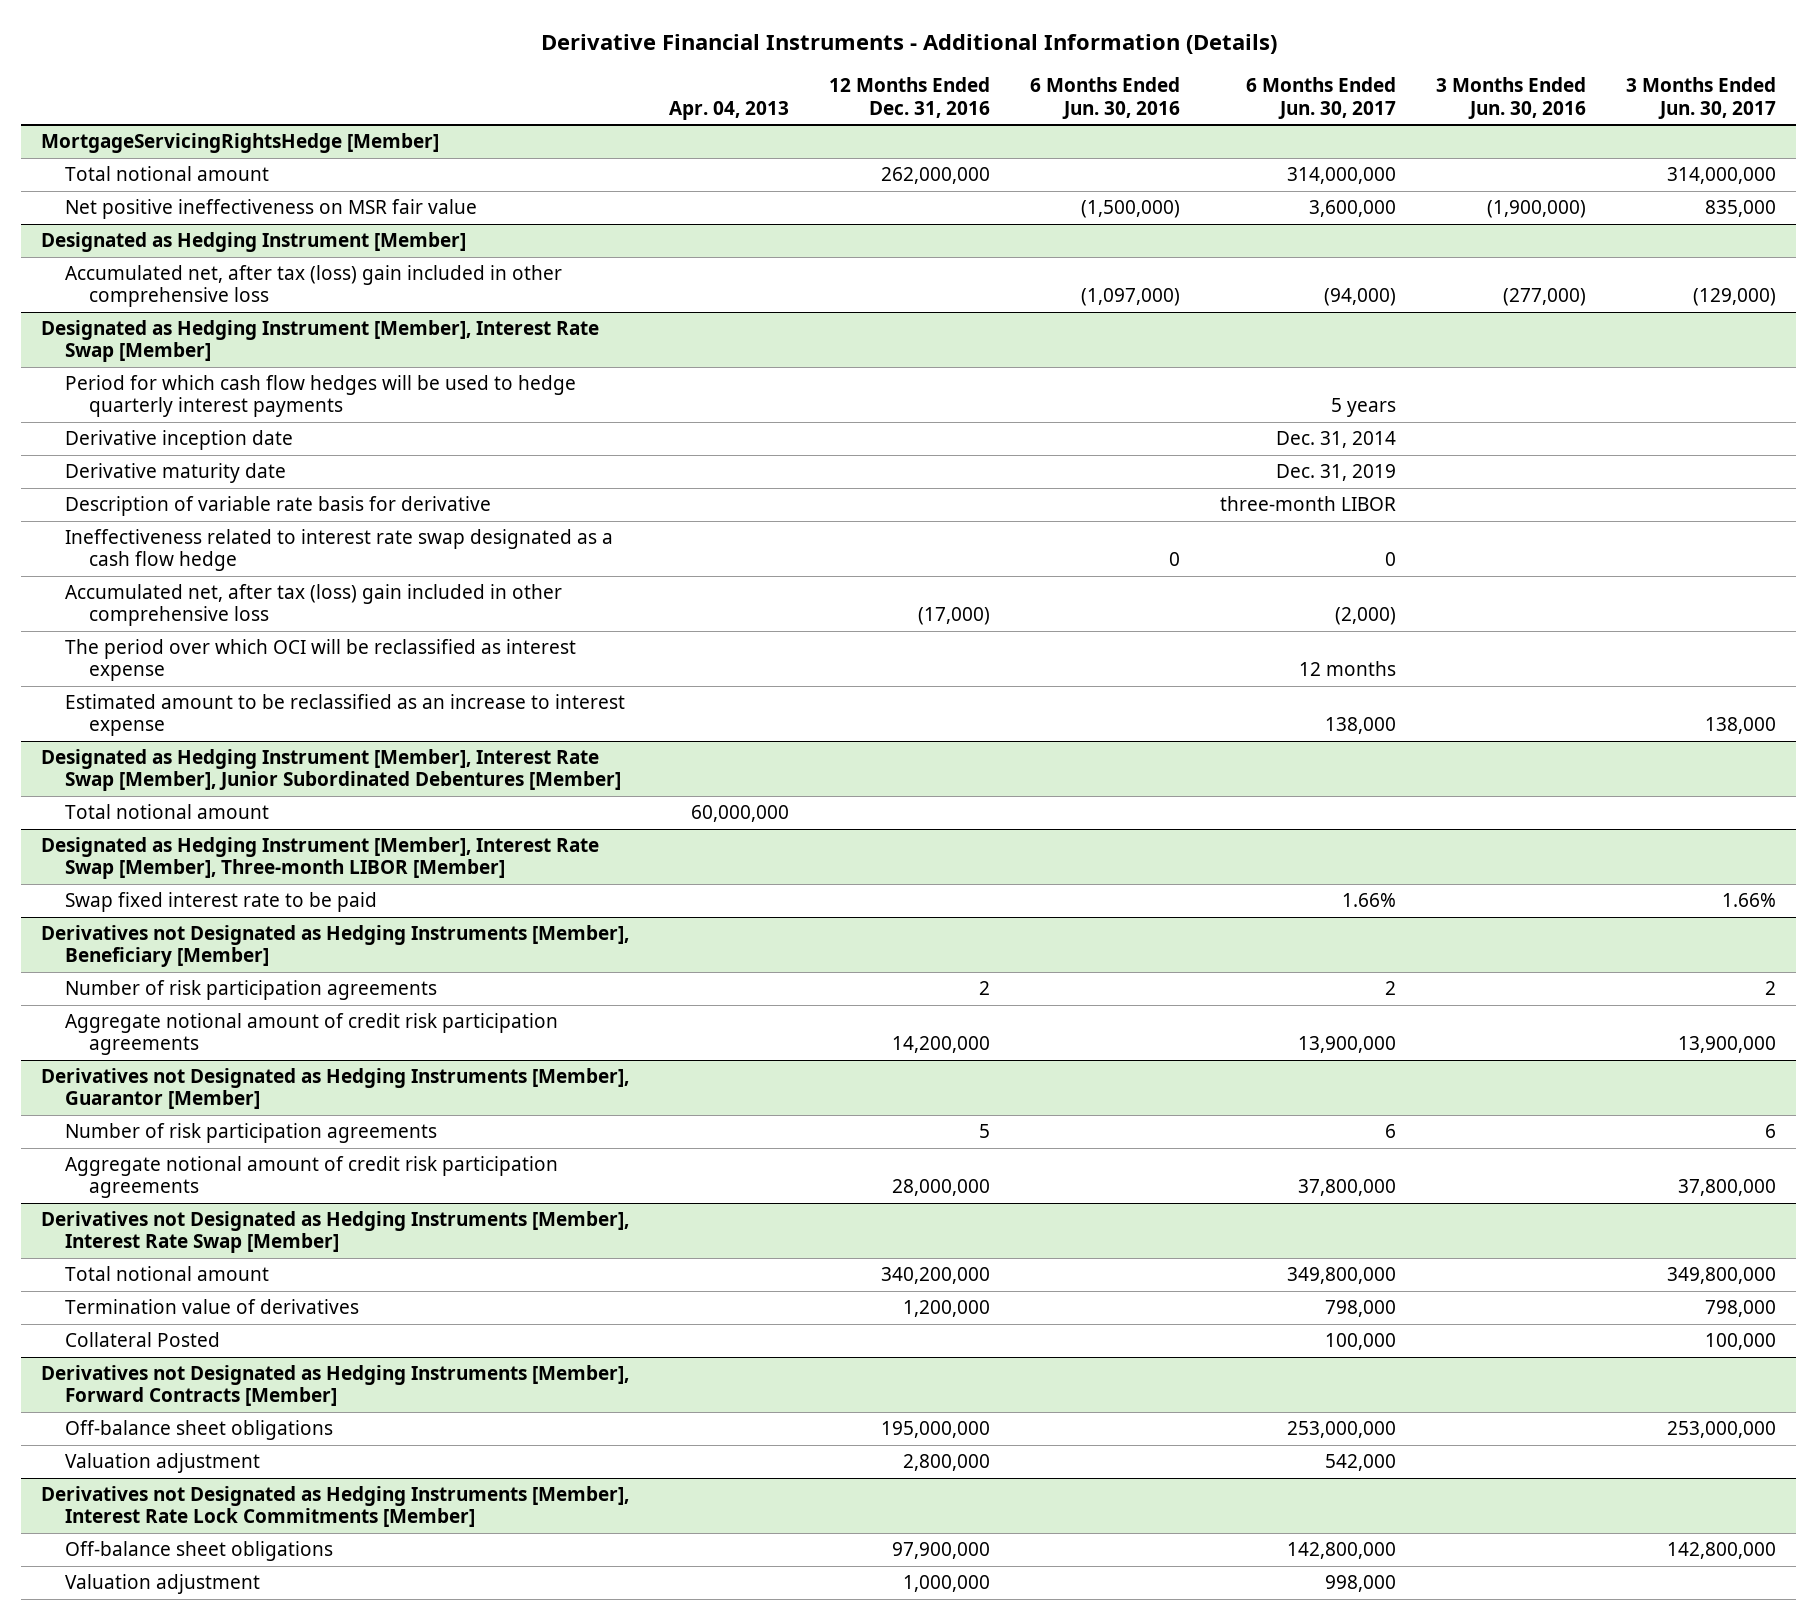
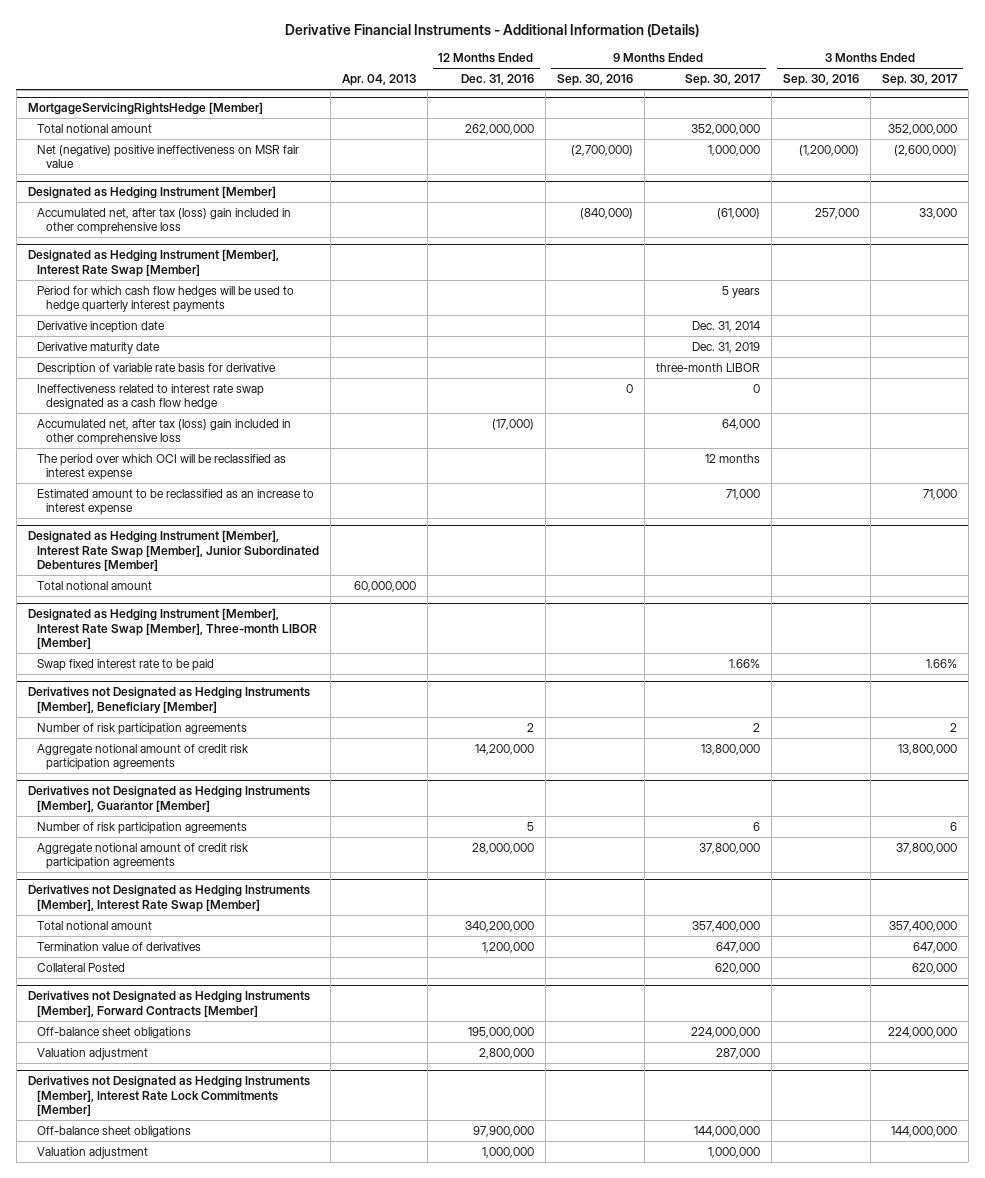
- | Apr. 04, 2013 | 12 Months Ended Dec. 31, 2016 | 6 Months Ended Jun. 30, 2016 | 6 Months Ended Jun. 30, 2017 | 3 Months Ended Jun. 30, 2016 | 3 Months Ended Jun. 30, 2017
+ | Apr. 04, 2013 | 12 Months Ended Dec. 31, 2016 | 9 Months Ended Sep. 30, 2016 | 9 Months Ended Sep. 30, 2017 | 3 Months Ended Sep. 30, 2016 | 3 Months Ended Sep. 30, 2017
@ MortgageServicingRightsHedge [Member]
- Net positive ineffectiveness on MSR fair value | | | (1,500,000) | 3,600,000 | (1,900,000) | 835,000
+ Net (negative) positive ineffectiveness on MSR fair value | | | (2,700,000) | 1,000,000 | (1,200,000) | (2,600,000)

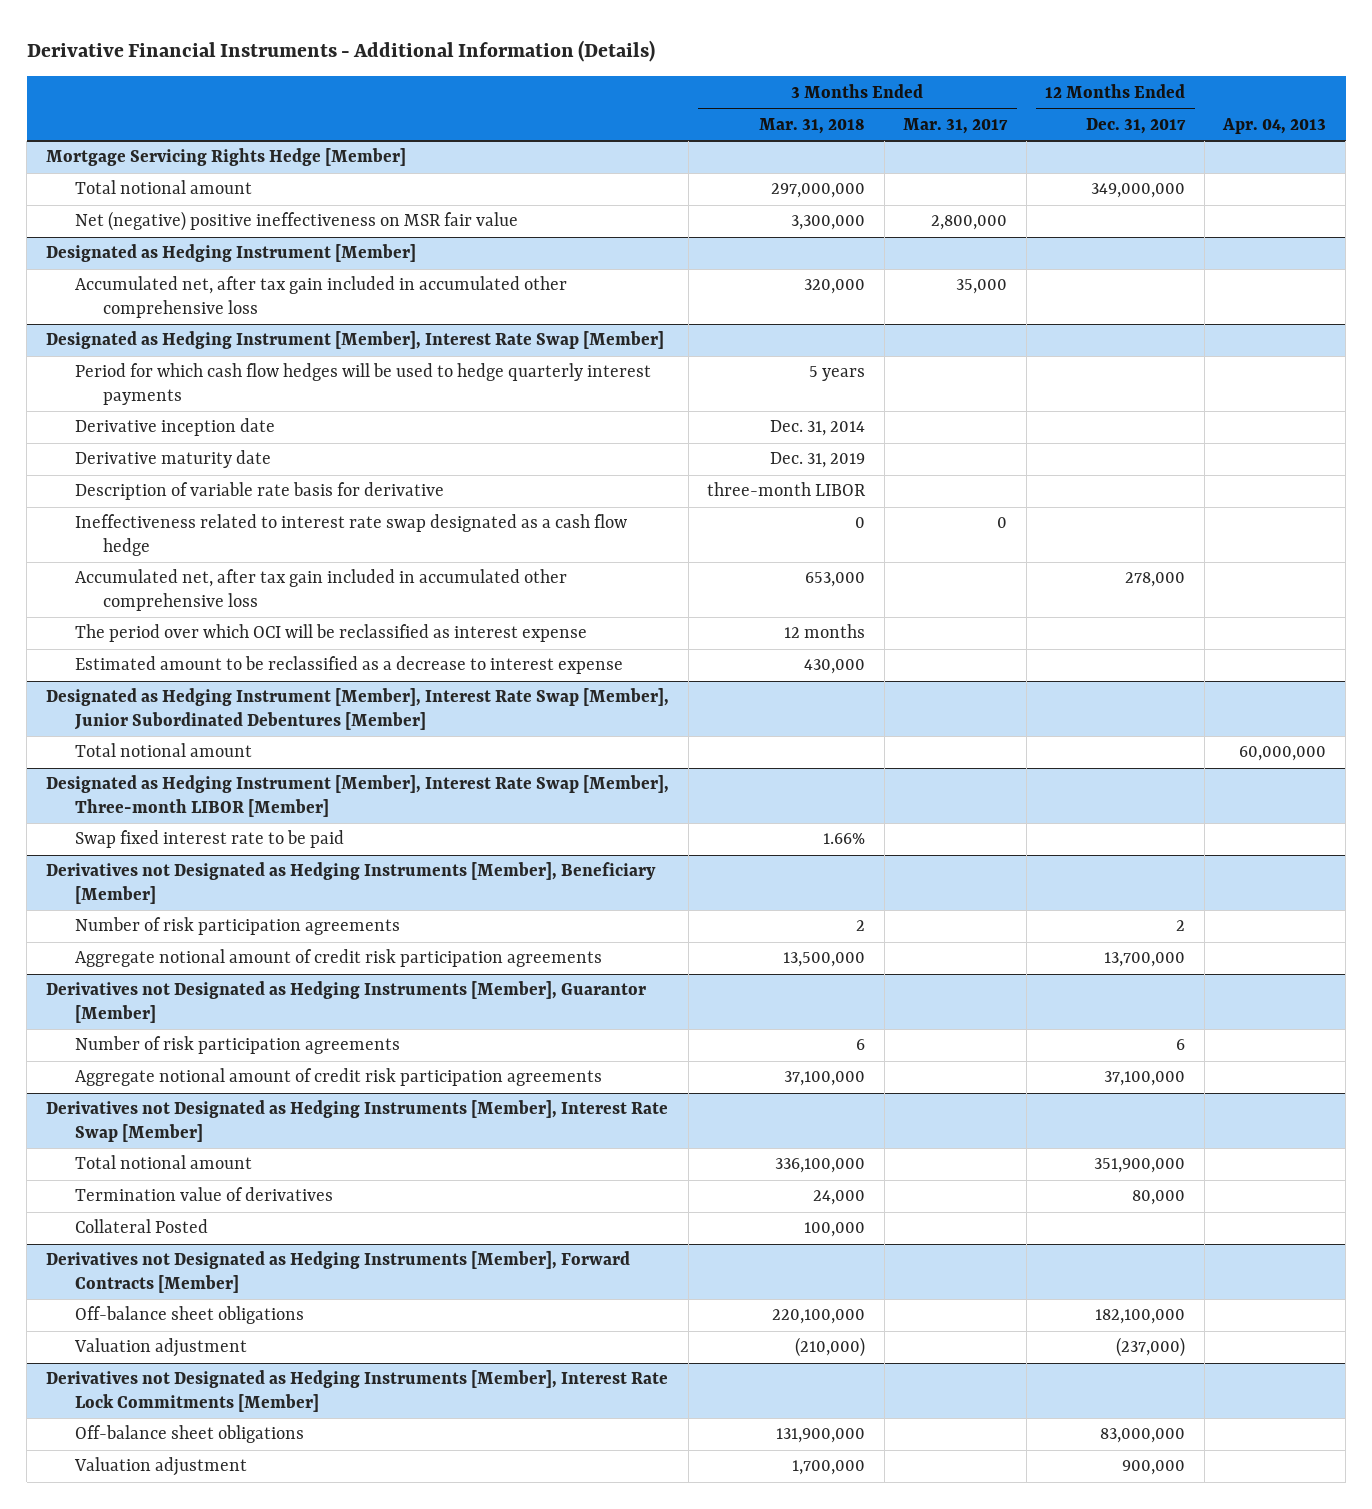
- | Apr. 04, 2013 | 12 Months Ended Dec. 31, 2016 | 9 Months Ended Sep. 30, 2016 | 9 Months Ended Sep. 30, 2017 | 3 Months Ended Sep. 30, 2016 | 3 Months Ended Sep. 30, 2017
+ | 3 Months Ended Mar. 31, 2018 | 3 Months Ended Mar. 31, 2017 | 12 Months Ended Dec. 31, 2017 | Apr. 04, 2013
- MortgageServicingRightsHedge [Member]
+ Mortgage Servicing Rights Hedge [Member]
@ Designated as Hedging Instrument [Member]
- Accumulated net, after tax (loss) gain included in other comprehensive loss | | | (840,000) | (61,000) | 257,000 | 33,000
+ Accumulated net, after tax gain included in accumulated other comprehensive loss | 320,000 | 35,000 | |
@ Designated as Hedging Instrument [Member], Interest Rate Swap [Member]
- Accumulated net, after tax (loss) gain included in other comprehensive loss | | (17,000) | | 64,000 | |
+ Accumulated net, after tax gain included in accumulated other comprehensive loss | 653,000 | | 278,000 |
- Estimated amount to be reclassified as an increase to interest expense | | | | 71,000 | | 71,000
+ Estimated amount to be reclassified as a decrease to interest expense | 430,000 | | |

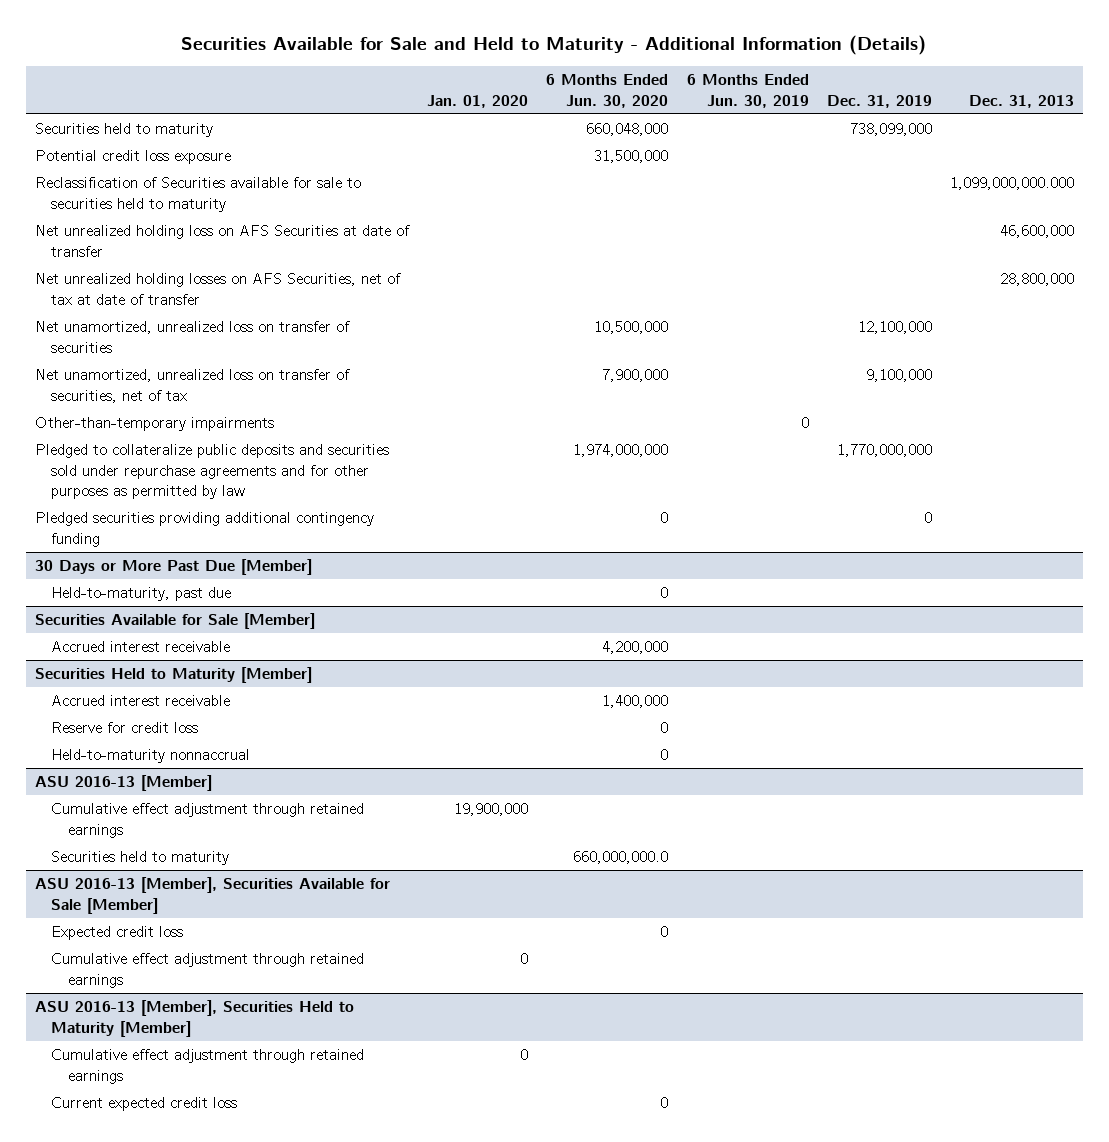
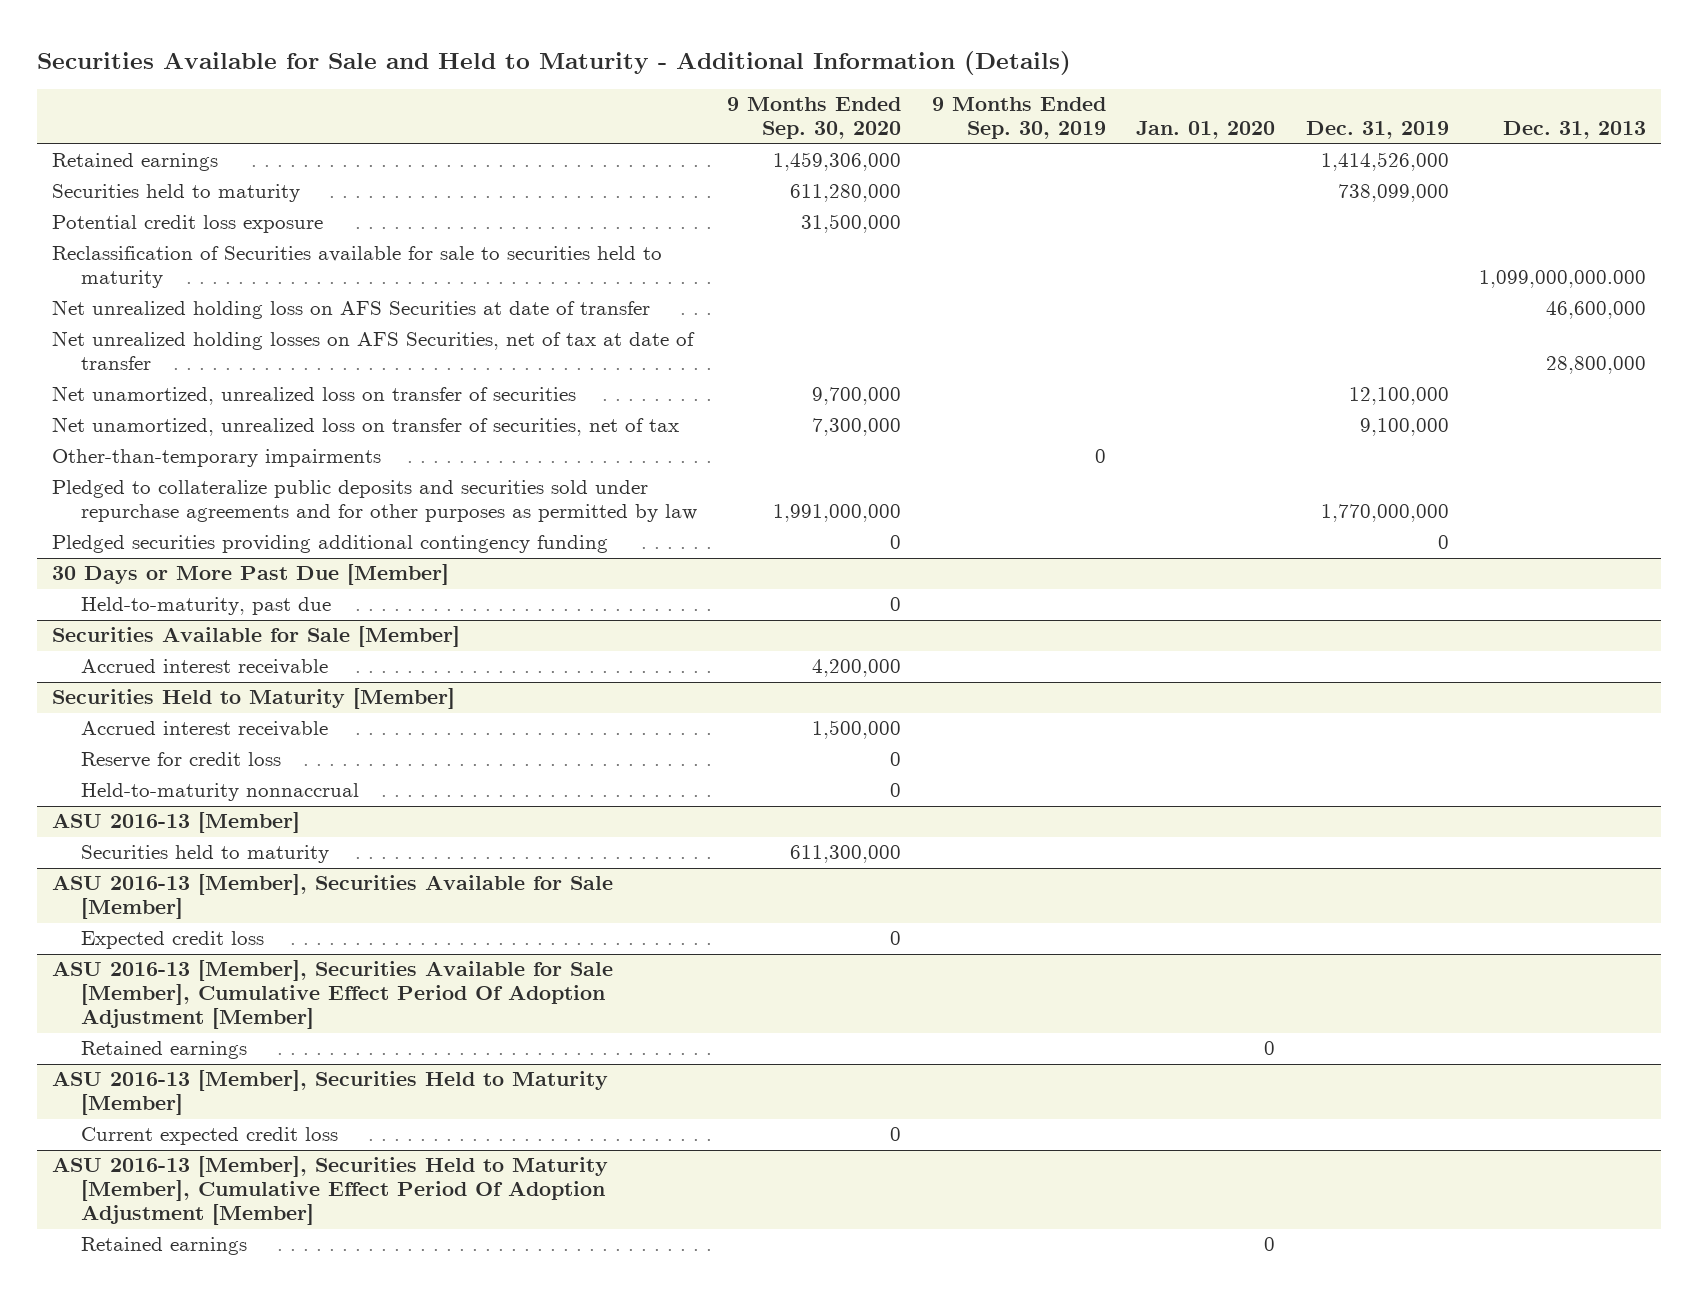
- | Jan. 01, 2020 | 6 Months Ended Jun. 30, 2020 | 6 Months Ended Jun. 30, 2019 | Dec. 31, 2019 | Dec. 31, 2013
+ | 9 Months Ended Sep. 30, 2020 | 9 Months Ended Sep. 30, 2019 | Jan. 01, 2020 | Dec. 31, 2019 | Dec. 31, 2013
+ Retained earnings | 1,459,306,000 | | | 1,414,526,000 |
@ ASU 2016-13 [Member]
- Cumulative effect adjustment through retained earnings | 19,900,000 | | | |
@ ASU 2016-13 [Member], Securities Available for Sale [Member]
- Cumulative effect adjustment through retained earnings | 0 | | | |
+ ASU 2016-13 [Member], Securities Available for Sale [Member], Cumulative Effect Period Of Adoption Adjustment [Member]
+ Retained earnings | | | 0 | |
@ ASU 2016-13 [Member], Securities Held to Maturity [Member]
- Cumulative effect adjustment through retained earnings | 0 | | | |
+ ASU 2016-13 [Member], Securities Held to Maturity [Member], Cumulative Effect Period Of Adoption Adjustment [Member]
+ Retained earnings | | | 0 | |

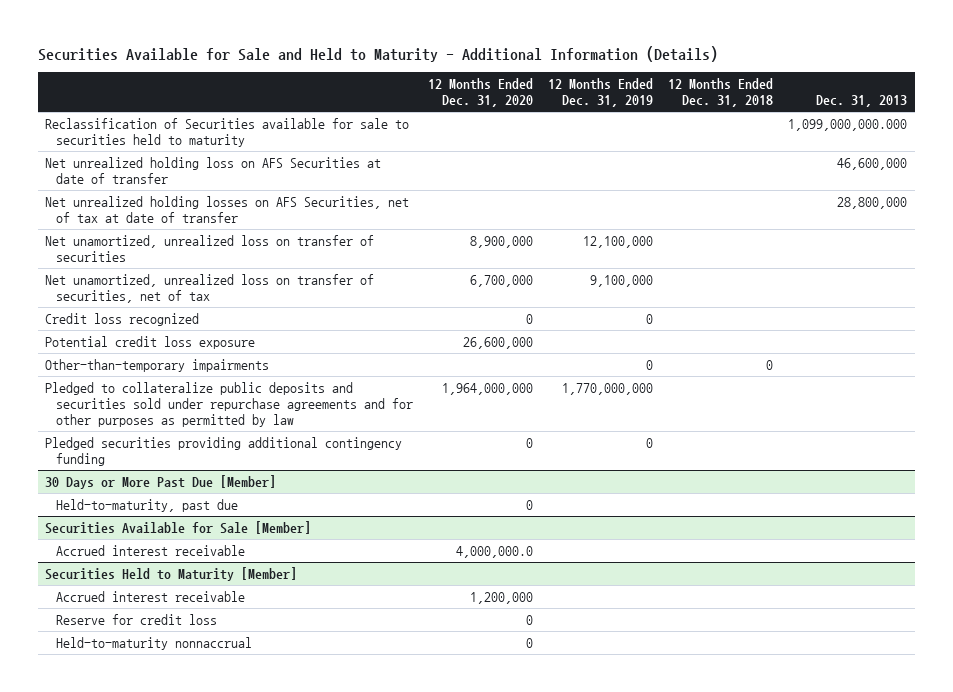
- | 9 Months Ended Sep. 30, 2020 | 9 Months Ended Sep. 30, 2019 | Jan. 01, 2020 | Dec. 31, 2019 | Dec. 31, 2013
+ | 12 Months Ended Dec. 31, 2020 | 12 Months Ended Dec. 31, 2019 | 12 Months Ended Dec. 31, 2018 | Dec. 31, 2013
- Retained earnings | 1,459,306,000 | | | 1,414,526,000 |
- Securities held to maturity | 611,280,000 | | | 738,099,000 |
+ Credit loss recognized | 0 | 0 | |
moved down: Potential credit loss exposure | 26,600,000 | | |
- ASU 2016-13 [Member]
- Securities held to maturity | 611,300,000 | | | |
- ASU 2016-13 [Member], Securities Available for Sale [Member]
- Expected credit loss | 0 | | | |
- ASU 2016-13 [Member], Securities Available for Sale [Member], Cumulative Effect Period Of Adoption Adjustment [Member]
- Retained earnings | | | 0 | |
- ASU 2016-13 [Member], Securities Held to Maturity [Member]
- Current expected credit loss | 0 | | | |
- ASU 2016-13 [Member], Securities Held to Maturity [Member], Cumulative Effect Period Of Adoption Adjustment [Member]
- Retained earnings | | | 0 | |

